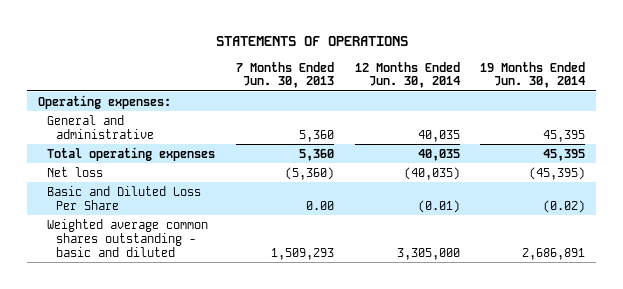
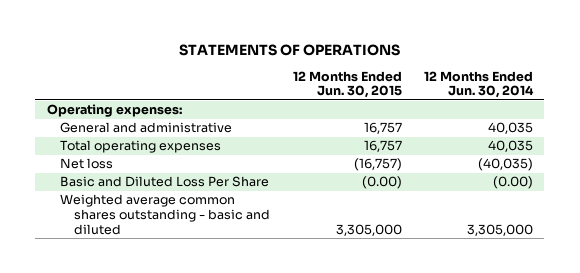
- | 7 Months Ended Jun. 30, 2013 | 12 Months Ended Jun. 30, 2014 | 19 Months Ended Jun. 30, 2014
+ | 12 Months Ended Jun. 30, 2015 | 12 Months Ended Jun. 30, 2014
- Basic and Diluted Loss Per Share | 0.00 | (0.01) | (0.02)
+ Basic and Diluted Loss Per Share | (0.00) | (0.00)

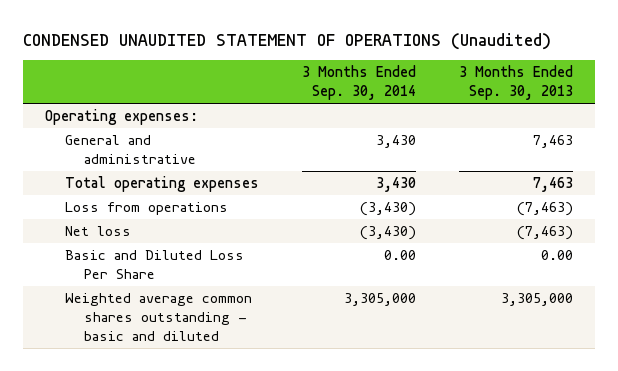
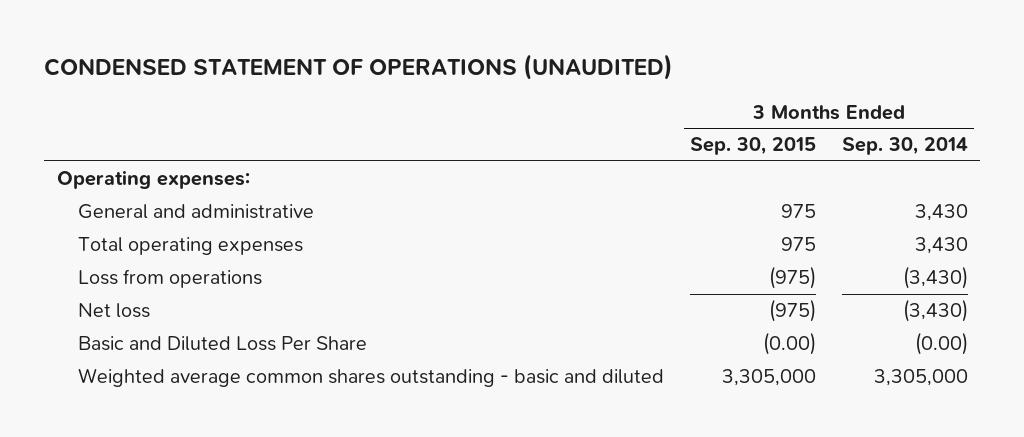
- CONDENSED UNAUDITED STATEMENT OF OPERATIONS (Unaudited)
+ CONDENSED STATEMENT OF OPERATIONS (UNAUDITED)
- | 3 Months Ended Sep. 30, 2014 | 3 Months Ended Sep. 30, 2013
+ | 3 Months Ended Sep. 30, 2015 | 3 Months Ended Sep. 30, 2014
- Basic and Diluted Loss Per Share | 0.00 | 0.00
+ Basic and Diluted Loss Per Share | (0.00) | (0.00)

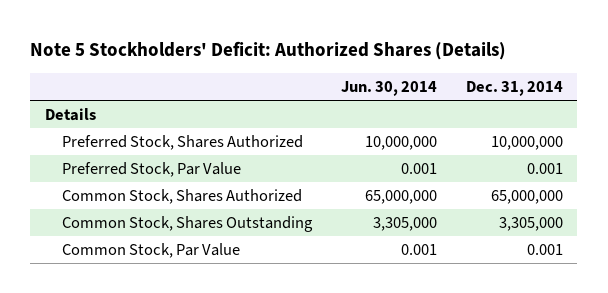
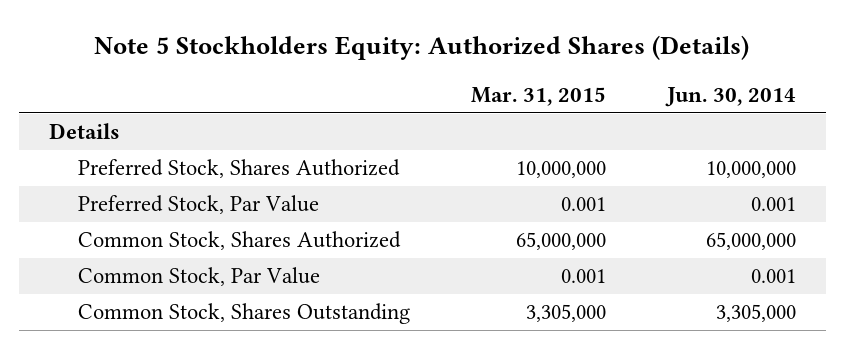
- Note 5 Stockholders' Deficit: Authorized Shares (Details)
+ Note 5 Stockholders Equity: Authorized Shares (Details)
- | Jun. 30, 2014 | Dec. 31, 2014
+ | Mar. 31, 2015 | Jun. 30, 2014
moved down: Common Stock, Shares Outstanding | 3,305,000 | 3,305,000

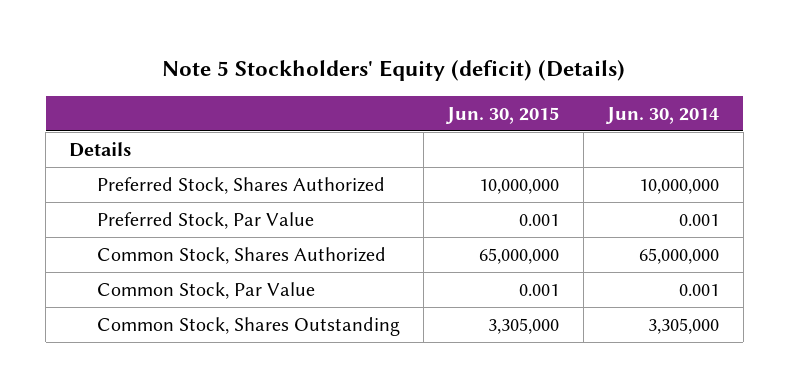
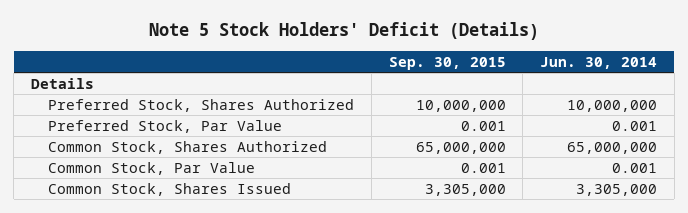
- Note 5 Stockholders' Equity (deficit) (Details)
+ Note 5 Stock Holders' Deficit (Details)
- | Jun. 30, 2015 | Jun. 30, 2014
+ | Sep. 30, 2015 | Jun. 30, 2014
- Common Stock, Shares Outstanding | 3,305,000 | 3,305,000
+ Common Stock, Shares Issued | 3,305,000 | 3,305,000

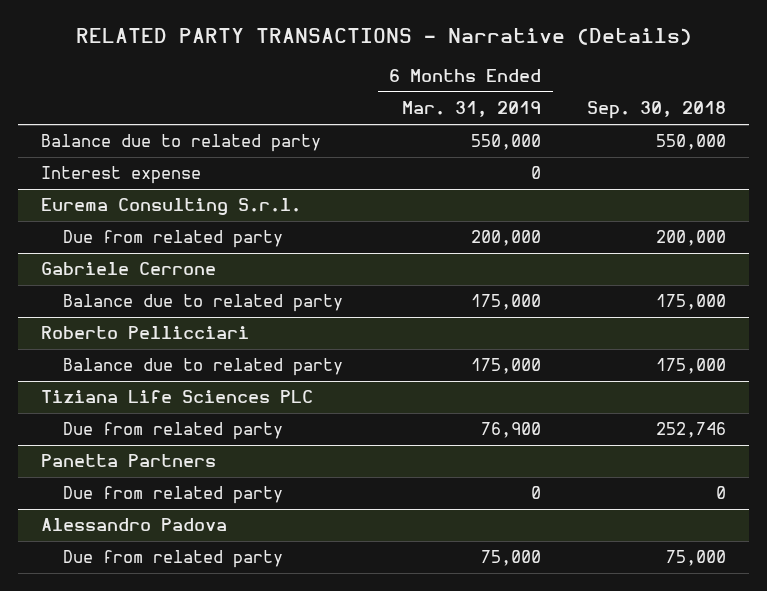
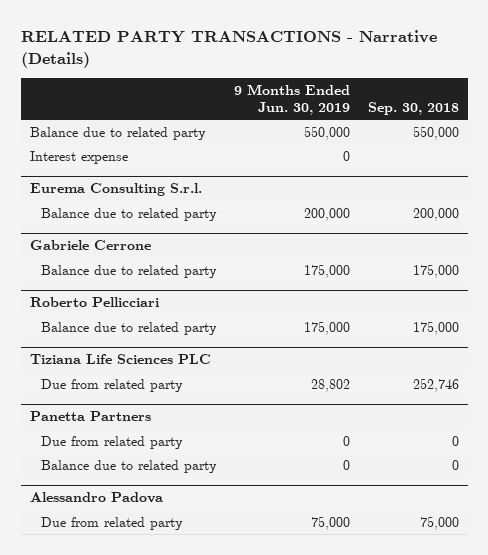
- | 6 Months Ended Mar. 31, 2019 | Sep. 30, 2018
+ | 9 Months Ended Jun. 30, 2019 | Sep. 30, 2018
@ Eurema Consulting S.r.l.
- Due from related party | 200,000 | 200,000
+ Balance due to related party | 200,000 | 200,000
@ Panetta Partners
+ Balance due to related party | 0 | 0

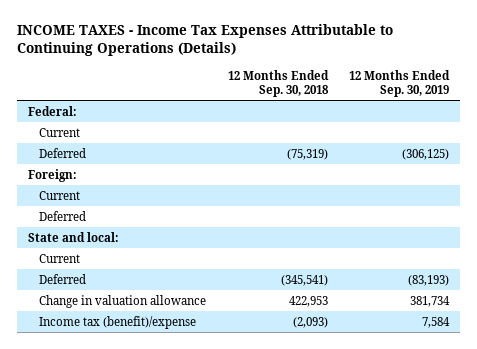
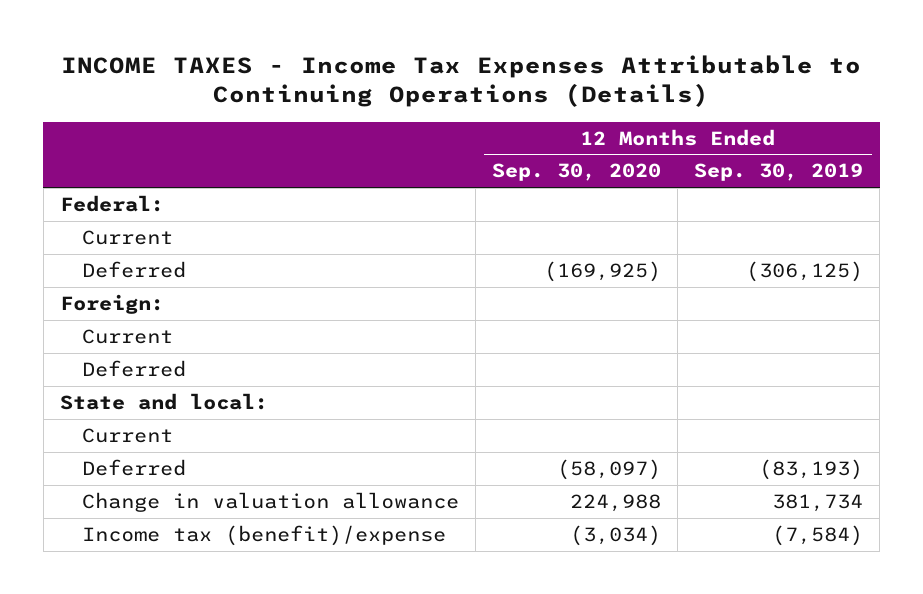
- | 12 Months Ended Sep. 30, 2018 | 12 Months Ended Sep. 30, 2019
+ | 12 Months Ended Sep. 30, 2020 | 12 Months Ended Sep. 30, 2019
- Income tax (benefit)/expense | (2,093) | 7,584
+ Income tax (benefit)/expense | (3,034) | (7,584)

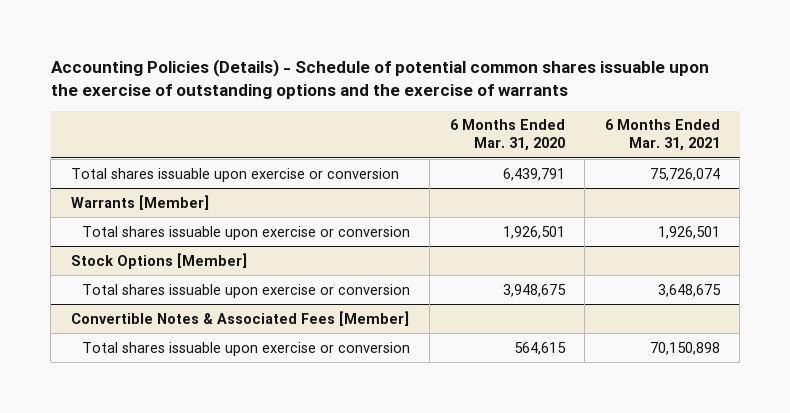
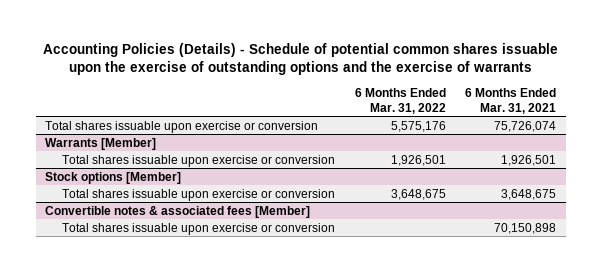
- | 6 Months Ended Mar. 31, 2020 | 6 Months Ended Mar. 31, 2021
+ | 6 Months Ended Mar. 31, 2022 | 6 Months Ended Mar. 31, 2021
- Stock Options [Member]
+ Stock options [Member]
- Convertible Notes & Associated Fees [Member]
+ Convertible notes & associated fees [Member]

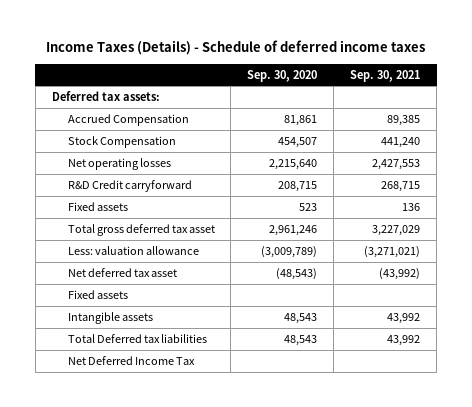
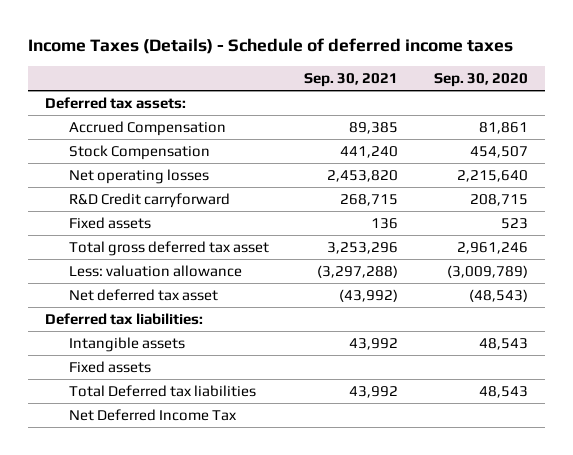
- | Sep. 30, 2020 | Sep. 30, 2021
+ | Sep. 30, 2021 | Sep. 30, 2020
- Net operating losses | 2,215,640 | 2,427,553
+ Net operating losses | 2,453,820 | 2,215,640
- Total gross deferred tax asset | 2,961,246 | 3,227,029
- Less: valuation allowance | (3,009,789) | (3,271,021)
+ Total gross deferred tax asset | 3,253,296 | 2,961,246
+ Less: valuation allowance | (3,297,288) | (3,009,789)
+ Deferred tax liabilities:
moved down: Fixed assets

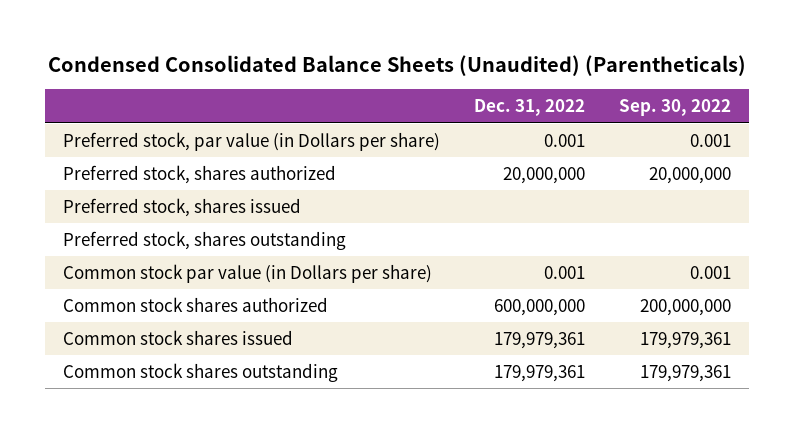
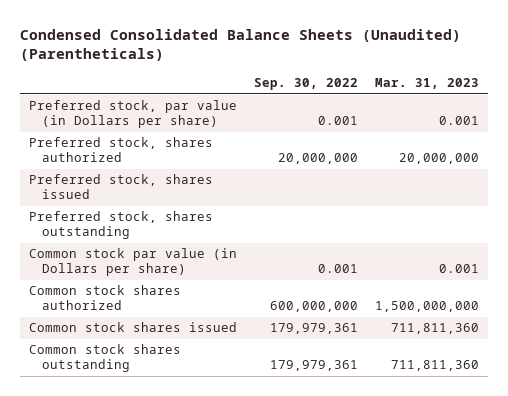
- | Dec. 31, 2022 | Sep. 30, 2022
+ | Sep. 30, 2022 | Mar. 31, 2023
- Common stock shares authorized | 600,000,000 | 200,000,000
+ Common stock shares authorized | 600,000,000 | 1,500,000,000

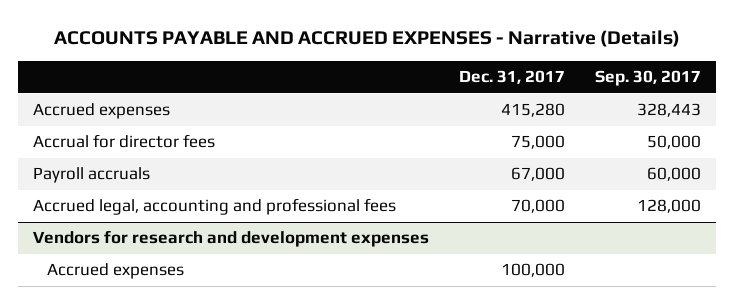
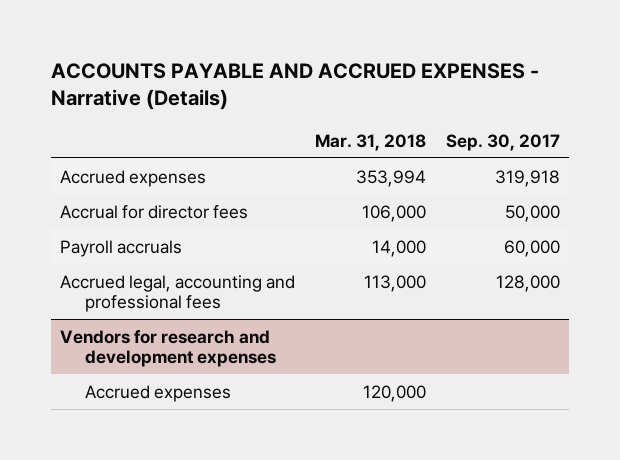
- | Dec. 31, 2017 | Sep. 30, 2017
+ | Mar. 31, 2018 | Sep. 30, 2017
- Accrued expenses | 415,280 | 328,443
+ Accrued expenses | 353,994 | 319,918

